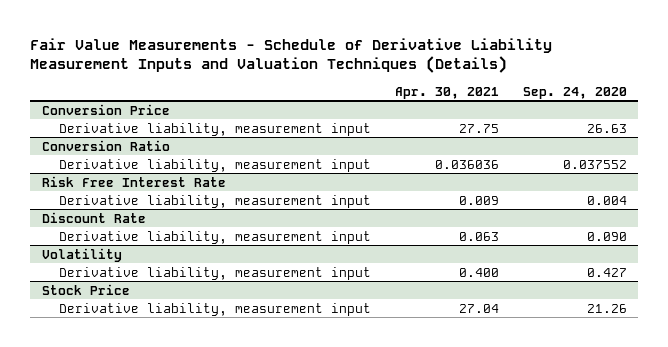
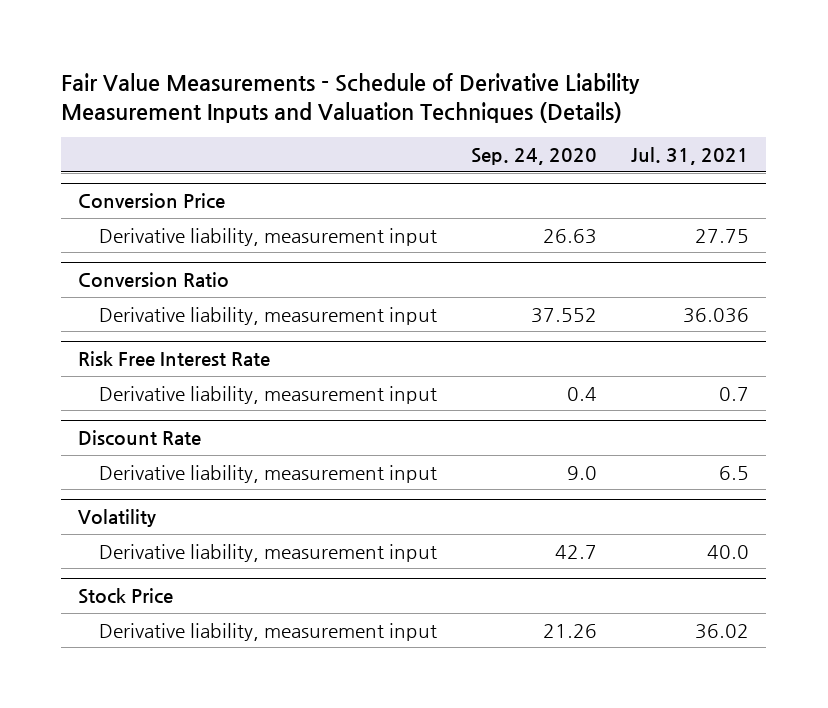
- | Apr. 30, 2021 | Sep. 24, 2020
+ | Sep. 24, 2020 | Jul. 31, 2021
@ Conversion Ratio
- Derivative liability, measurement input | 0.036036 | 0.037552
+ Derivative liability, measurement input | 37.552 | 36.036
@ Risk Free Interest Rate
- Derivative liability, measurement input | 0.009 | 0.004
+ Derivative liability, measurement input | 0.4 | 0.7
@ Discount Rate
- Derivative liability, measurement input | 0.063 | 0.090
+ Derivative liability, measurement input | 9.0 | 6.5
@ Volatility
- Derivative liability, measurement input | 0.400 | 0.427
+ Derivative liability, measurement input | 42.7 | 40.0

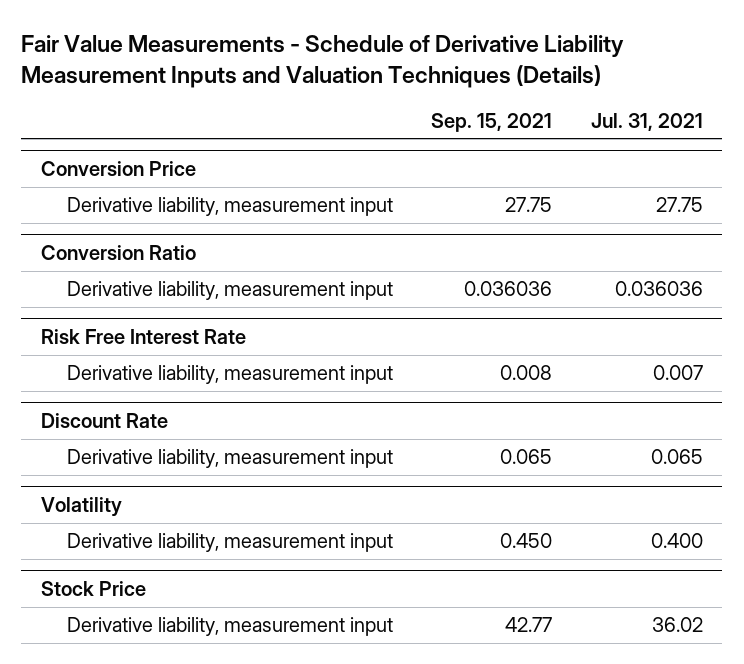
- | Sep. 24, 2020 | Jul. 31, 2021
+ | Sep. 15, 2021 | Jul. 31, 2021
@ Conversion Ratio
- Derivative liability, measurement input | 37.552 | 36.036
+ Derivative liability, measurement input | 0.036036 | 0.036036
@ Risk Free Interest Rate
- Derivative liability, measurement input | 0.4 | 0.7
+ Derivative liability, measurement input | 0.008 | 0.007
@ Discount Rate
- Derivative liability, measurement input | 9.0 | 6.5
+ Derivative liability, measurement input | 0.065 | 0.065
@ Volatility
- Derivative liability, measurement input | 42.7 | 40.0
+ Derivative liability, measurement input | 0.450 | 0.400

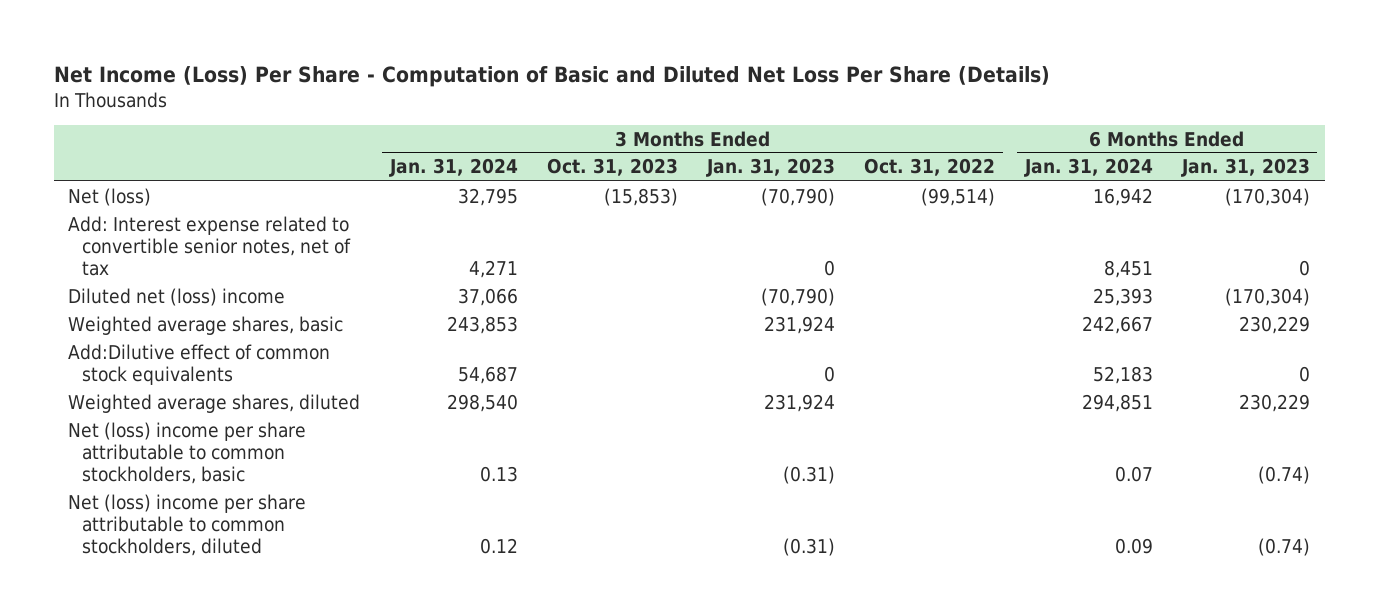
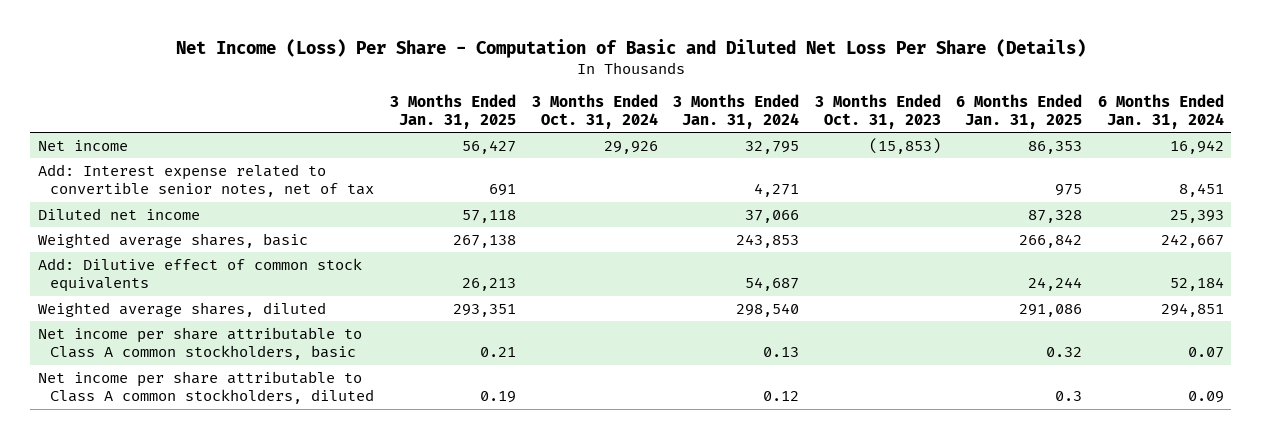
- | 3 Months Ended Jan. 31, 2024 | 3 Months Ended Oct. 31, 2023 | 3 Months Ended Jan. 31, 2023 | 3 Months Ended Oct. 31, 2022 | 6 Months Ended Jan. 31, 2024 | 6 Months Ended Jan. 31, 2023
+ | 3 Months Ended Jan. 31, 2025 | 3 Months Ended Oct. 31, 2024 | 3 Months Ended Jan. 31, 2024 | 3 Months Ended Oct. 31, 2023 | 6 Months Ended Jan. 31, 2025 | 6 Months Ended Jan. 31, 2024
- Net (loss) | 32,795 | (15,853) | (70,790) | (99,514) | 16,942 | (170,304)
+ Net income | 56,427 | 29,926 | 32,795 | (15,853) | 86,353 | 16,942
- Diluted net (loss) income | 37,066 | | (70,790) | | 25,393 | (170,304)
+ Diluted net income | 57,118 | | 37,066 | | 87,328 | 25,393
- Add:Dilutive effect of common stock equivalents | 54,687 | | 0 | | 52,183 | 0
+ Add: Dilutive effect of common stock equivalents | 26,213 | | 54,687 | | 24,244 | 52,184
- Net (loss) income per share attributable to common stockholders, basic | 0.13 | | (0.31) | | 0.07 | (0.74)
- Net (loss) income per share attributable to common stockholders, diluted | 0.12 | | (0.31) | | 0.09 | (0.74)
+ Net income per share attributable to Class A common stockholders, basic | 0.21 | | 0.13 | | 0.32 | 0.07
+ Net income per share attributable to Class A common stockholders, diluted | 0.19 | | 0.12 | | 0.3 | 0.09

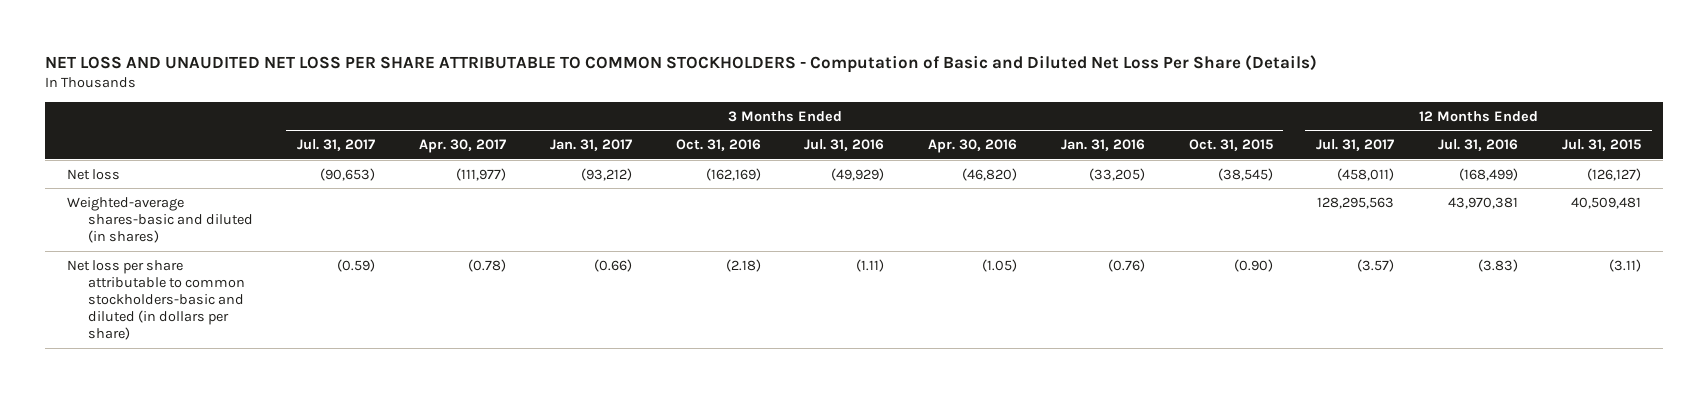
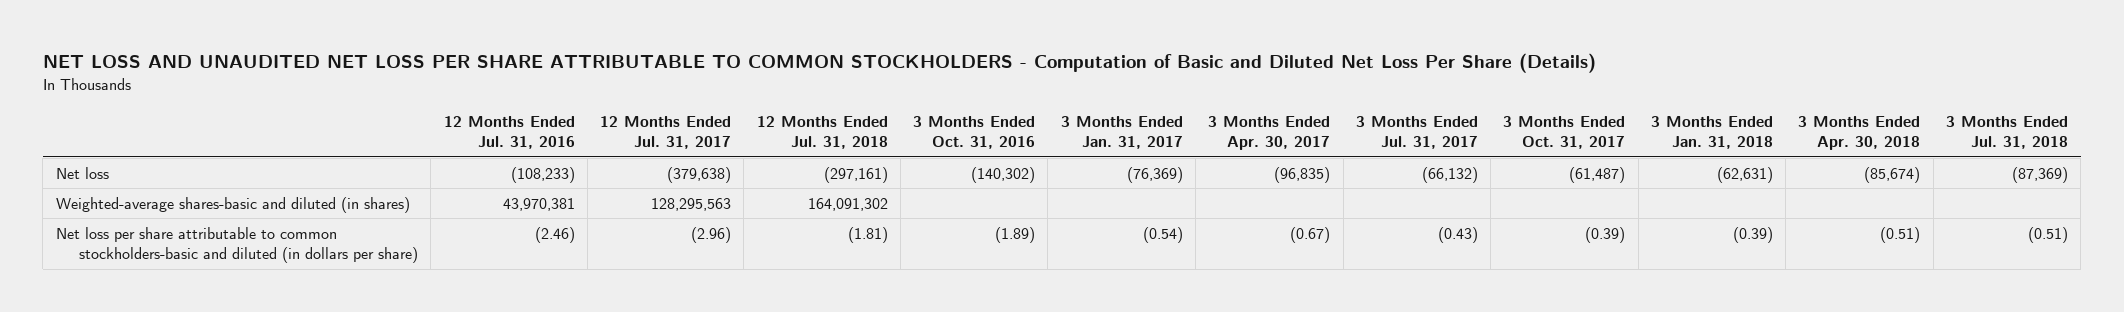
- | 3 Months Ended Jul. 31, 2017 | 3 Months Ended Apr. 30, 2017 | 3 Months Ended Jan. 31, 2017 | 3 Months Ended Oct. 31, 2016 | 3 Months Ended Jul. 31, 2016 | 3 Months Ended Apr. 30, 2016 | 3 Months Ended Jan. 31, 2016 | 3 Months Ended Oct. 31, 2015 | 12 Months Ended Jul. 31, 2017 | 12 Months Ended Jul. 31, 2016 | 12 Months Ended Jul. 31, 2015
+ | 12 Months Ended Jul. 31, 2016 | 12 Months Ended Jul. 31, 2017 | 12 Months Ended Jul. 31, 2018 | 3 Months Ended Oct. 31, 2016 | 3 Months Ended Jan. 31, 2017 | 3 Months Ended Apr. 30, 2017 | 3 Months Ended Jul. 31, 2017 | 3 Months Ended Oct. 31, 2017 | 3 Months Ended Jan. 31, 2018 | 3 Months Ended Apr. 30, 2018 | 3 Months Ended Jul. 31, 2018
- Net loss | (90,653) | (111,977) | (93,212) | (162,169) | (49,929) | (46,820) | (33,205) | (38,545) | (458,011) | (168,499) | (126,127)
+ Net loss | (108,233) | (379,638) | (297,161) | (140,302) | (76,369) | (96,835) | (66,132) | (61,487) | (62,631) | (85,674) | (87,369)
- Net loss per share attributable to common stockholders-basic and diluted (in dollars per share) | (0.59) | (0.78) | (0.66) | (2.18) | (1.11) | (1.05) | (0.76) | (0.90) | (3.57) | (3.83) | (3.11)
+ Net loss per share attributable to common stockholders-basic and diluted (in dollars per share) | (2.46) | (2.96) | (1.81) | (1.89) | (0.54) | (0.67) | (0.43) | (0.39) | (0.39) | (0.51) | (0.51)

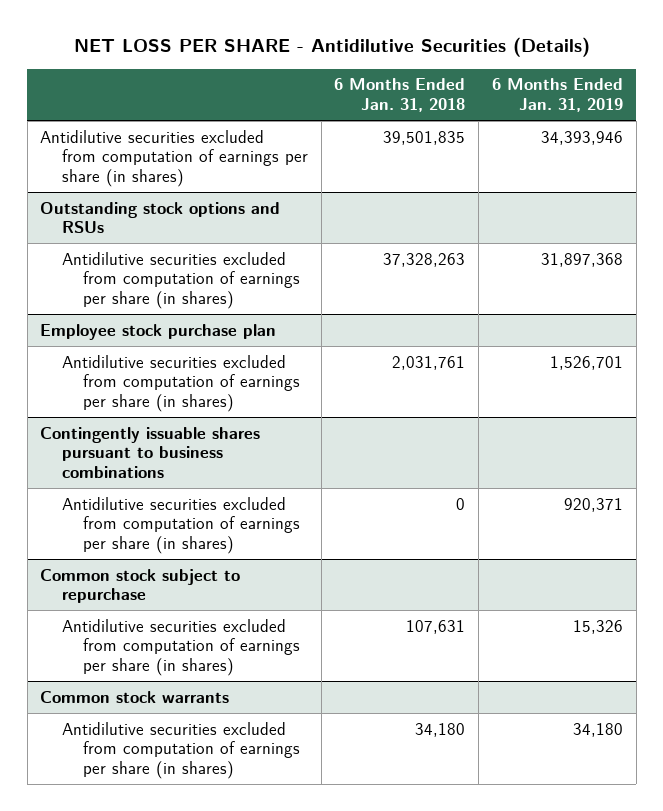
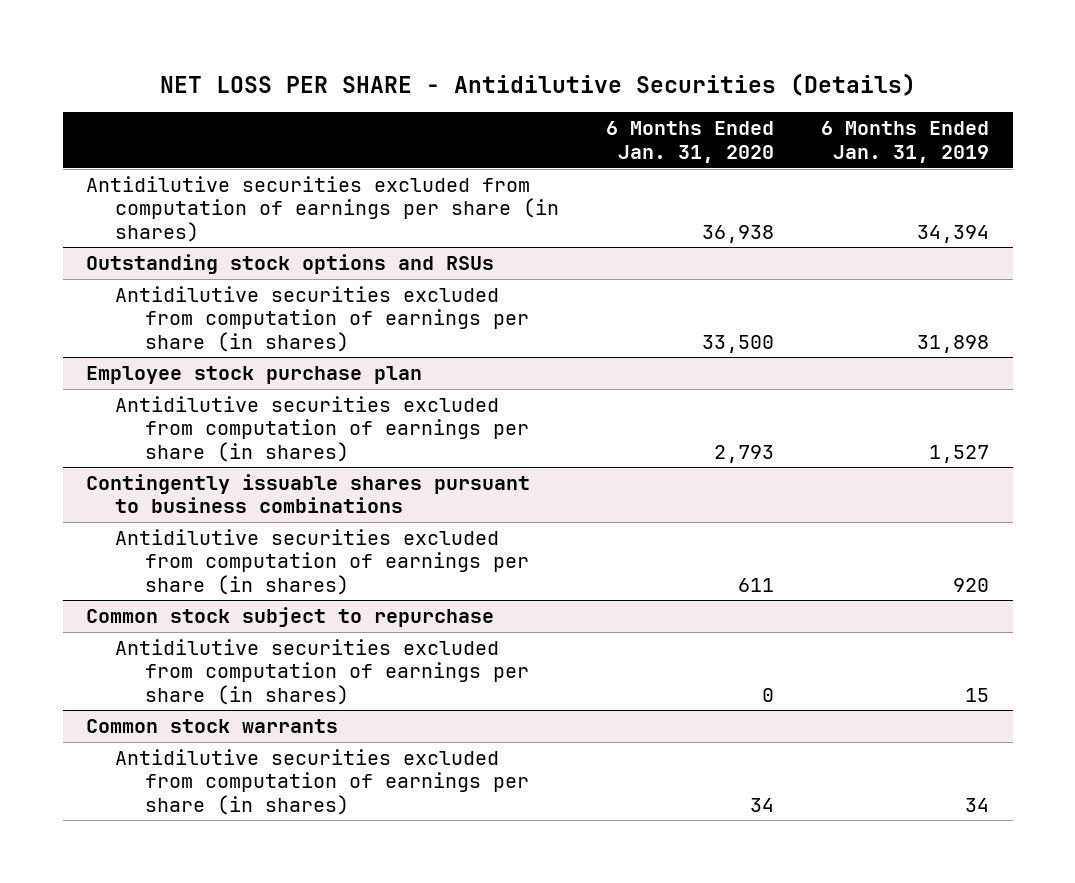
- | 6 Months Ended Jan. 31, 2018 | 6 Months Ended Jan. 31, 2019
+ | 6 Months Ended Jan. 31, 2020 | 6 Months Ended Jan. 31, 2019
- Antidilutive securities excluded from computation of earnings per share (in shares) | 39,501,835 | 34,393,946
+ Antidilutive securities excluded from computation of earnings per share (in shares) | 36,938 | 34,394
@ Outstanding stock options and RSUs
- Antidilutive securities excluded from computation of earnings per share (in shares) | 37,328,263 | 31,897,368
+ Antidilutive securities excluded from computation of earnings per share (in shares) | 33,500 | 31,898
@ Employee stock purchase plan
- Antidilutive securities excluded from computation of earnings per share (in shares) | 2,031,761 | 1,526,701
+ Antidilutive securities excluded from computation of earnings per share (in shares) | 2,793 | 1,527
@ Contingently issuable shares pursuant to business combinations
- Antidilutive securities excluded from computation of earnings per share (in shares) | 0 | 920,371
+ Antidilutive securities excluded from computation of earnings per share (in shares) | 611 | 920
@ Common stock subject to repurchase
- Antidilutive securities excluded from computation of earnings per share (in shares) | 107,631 | 15,326
+ Antidilutive securities excluded from computation of earnings per share (in shares) | 0 | 15
@ Common stock warrants
- Antidilutive securities excluded from computation of earnings per share (in shares) | 34,180 | 34,180
+ Antidilutive securities excluded from computation of earnings per share (in shares) | 34 | 34

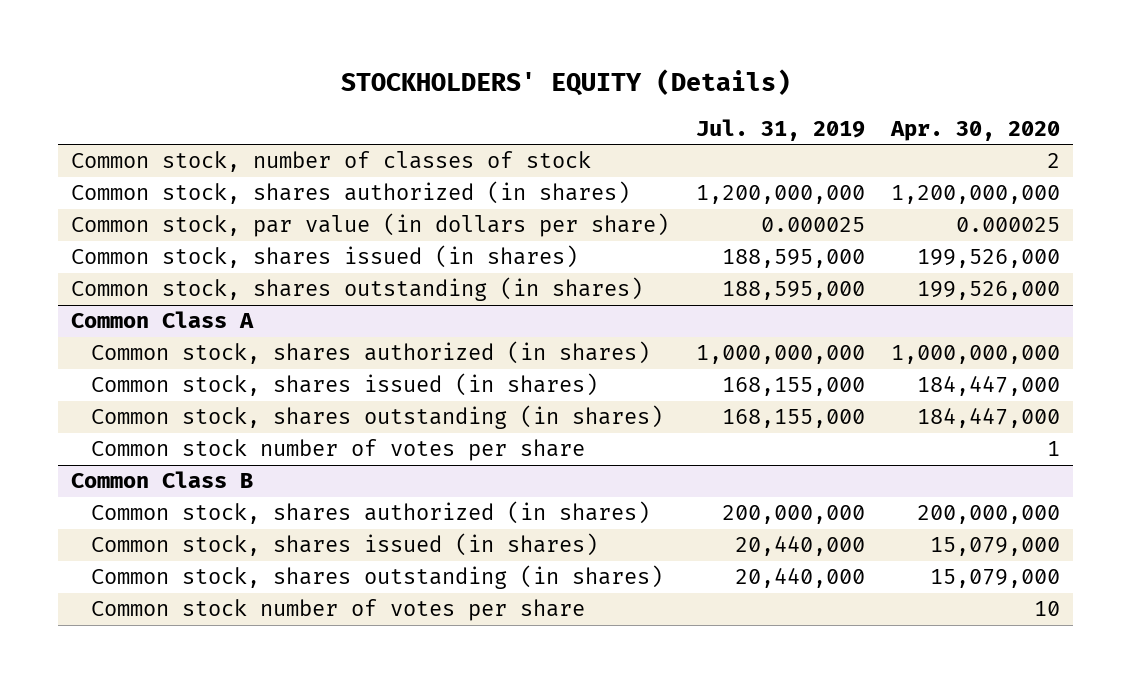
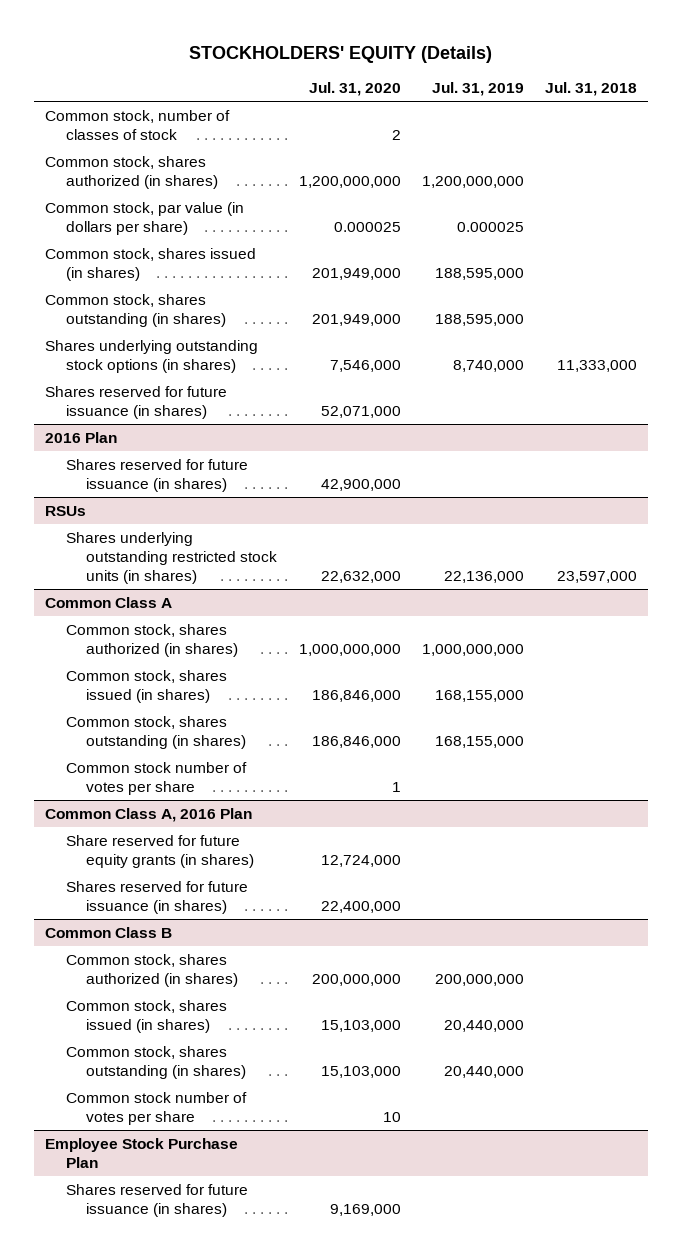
- | Jul. 31, 2019 | Apr. 30, 2020
+ | Jul. 31, 2020 | Jul. 31, 2019 | Jul. 31, 2018
+ Shares underlying outstanding stock options (in shares) | 7,546,000 | 8,740,000 | 11,333,000
+ Shares reserved for future issuance (in shares) | 52,071,000 | |
+ 2016 Plan
+ Shares reserved for future issuance (in shares) | 42,900,000 | |
+ RSUs
+ Shares underlying outstanding restricted stock units (in shares) | 22,632,000 | 22,136,000 | 23,597,000
+ Common Class A, 2016 Plan
+ Share reserved for future equity grants (in shares) | 12,724,000 | |
+ Shares reserved for future issuance (in shares) | 22,400,000 | |
+ Employee Stock Purchase Plan
+ Shares reserved for future issuance (in shares) | 9,169,000 | |

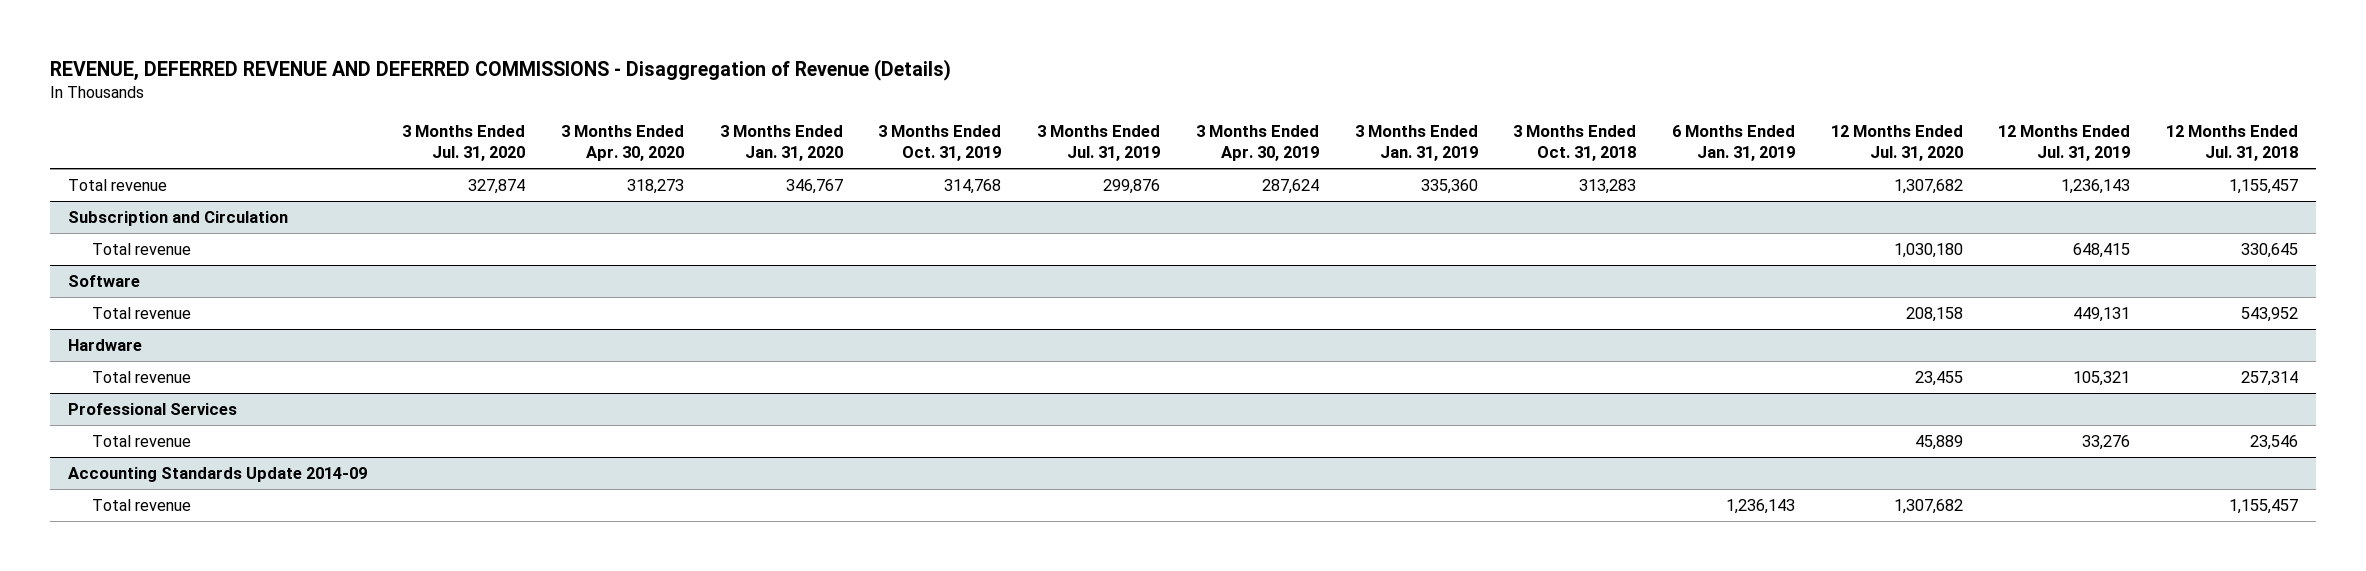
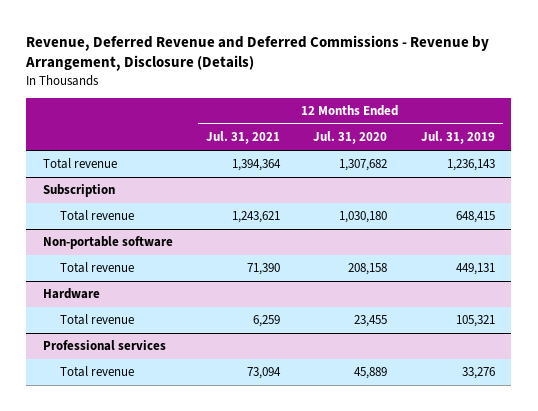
- REVENUE, DEFERRED REVENUE AND DEFERRED COMMISSIONS - Disaggregation of Revenue (Details)
+ Revenue, Deferred Revenue and Deferred Commissions - Revenue by Arrangement, Disclosure (Details)
- | 3 Months Ended Jul. 31, 2020 | 3 Months Ended Apr. 30, 2020 | 3 Months Ended Jan. 31, 2020 | 3 Months Ended Oct. 31, 2019 | 3 Months Ended Jul. 31, 2019 | 3 Months Ended Apr. 30, 2019 | 3 Months Ended Jan. 31, 2019 | 3 Months Ended Oct. 31, 2018 | 6 Months Ended Jan. 31, 2019 | 12 Months Ended Jul. 31, 2020 | 12 Months Ended Jul. 31, 2019 | 12 Months Ended Jul. 31, 2018
+ | 12 Months Ended Jul. 31, 2021 | 12 Months Ended Jul. 31, 2020 | 12 Months Ended Jul. 31, 2019
- Subscription and Circulation
+ Subscription
- Software
+ Non-portable software
- Professional Services
+ Professional services
- Accounting Standards Update 2014-09
- Total revenue | | | | | | | | | 1,236,143 | 1,307,682 | | 1,155,457

